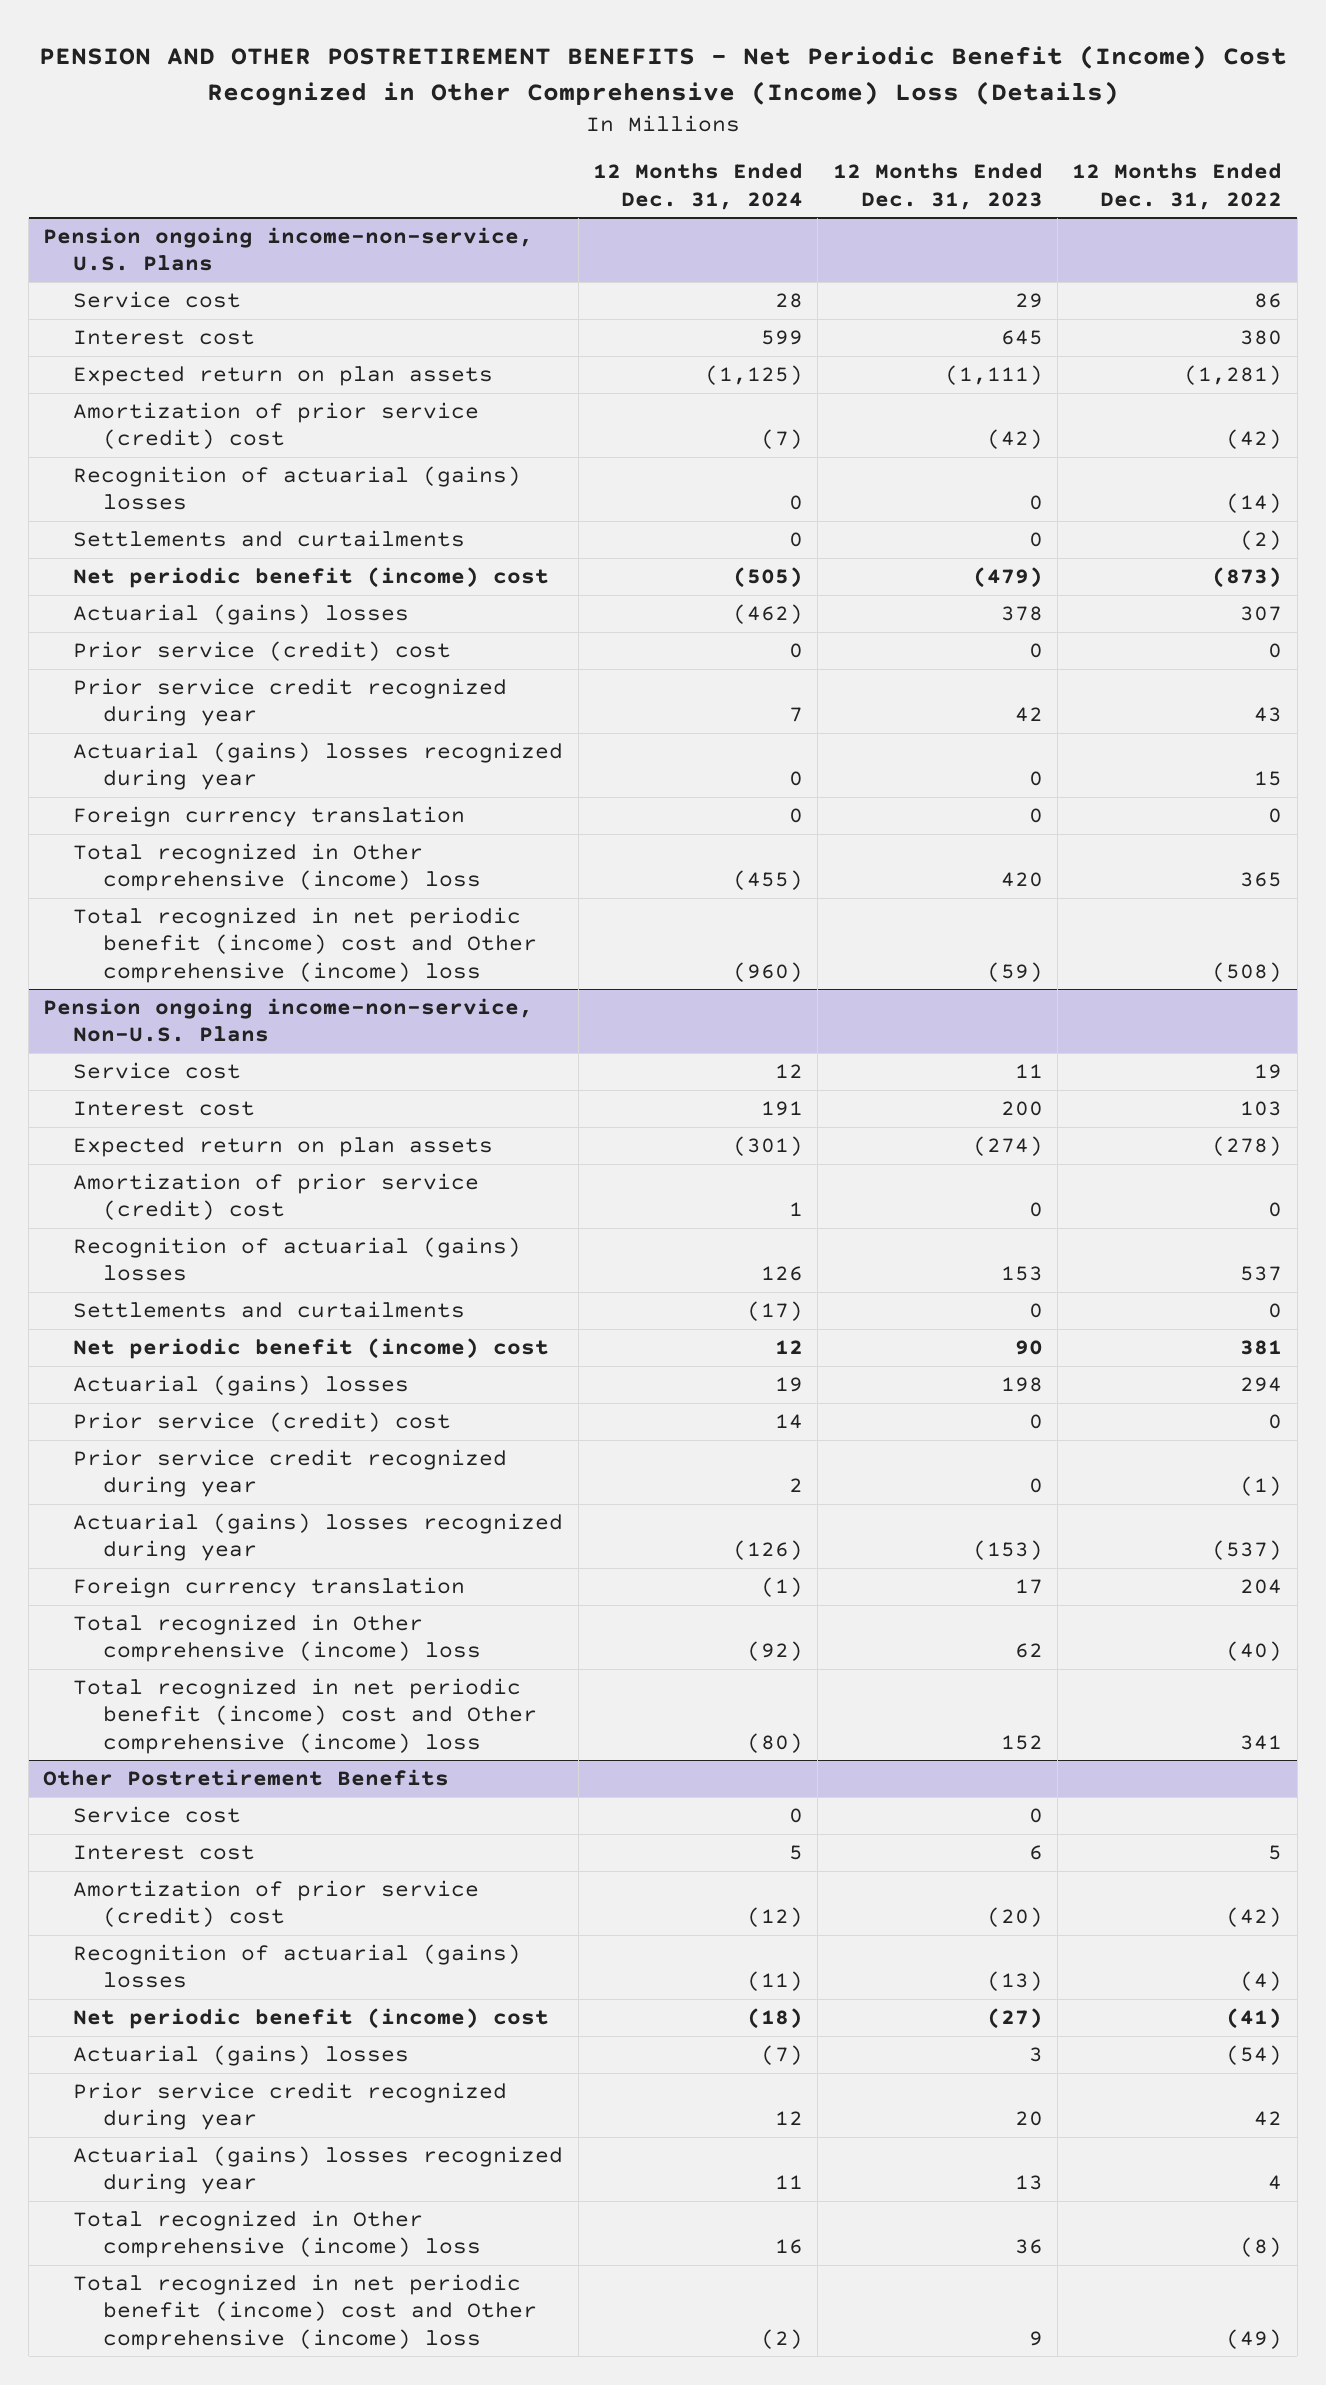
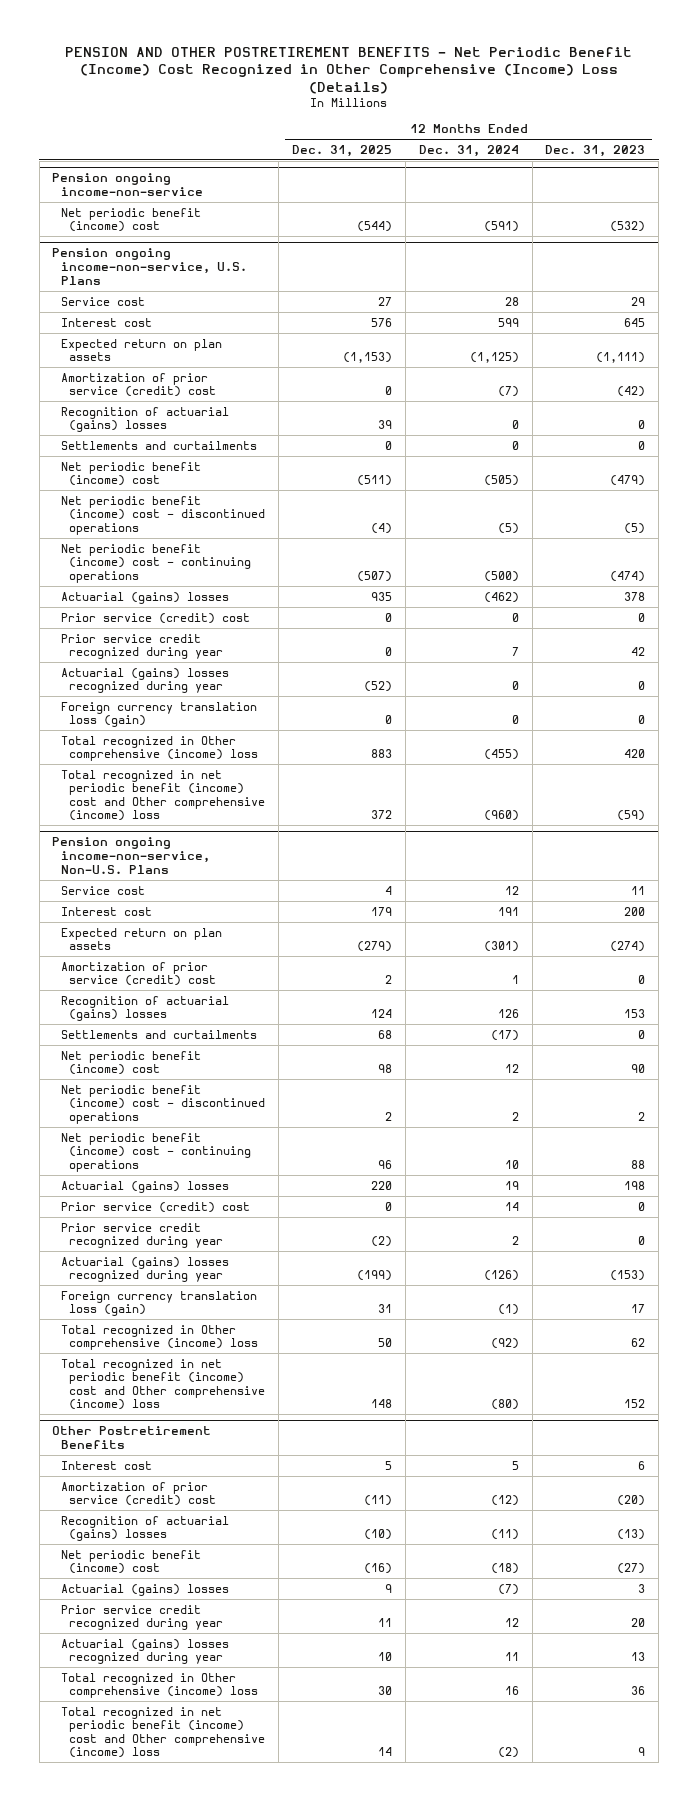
- | 12 Months Ended Dec. 31, 2024 | 12 Months Ended Dec. 31, 2023 | 12 Months Ended Dec. 31, 2022
+ | 12 Months Ended Dec. 31, 2025 | 12 Months Ended Dec. 31, 2024 | 12 Months Ended Dec. 31, 2023
+ Pension ongoing income-non-service
+ Net periodic benefit (income) cost | (544) | (591) | (532)
@ Pension ongoing income-non-service, U.S. Plans
+ Net periodic benefit (income) cost - discontinued operations | (4) | (5) | (5)
+ Net periodic benefit (income) cost - continuing operations | (507) | (500) | (474)
- Foreign currency translation | 0 | 0 | 0
+ Foreign currency translation loss (gain) | 0 | 0 | 0
@ Pension ongoing income-non-service, Non-U.S. Plans
+ Net periodic benefit (income) cost - discontinued operations | 2 | 2 | 2
+ Net periodic benefit (income) cost - continuing operations | 96 | 10 | 88
- Foreign currency translation | (1) | 17 | 204
+ Foreign currency translation loss (gain) | 31 | (1) | 17
@ Other Postretirement Benefits
- Service cost | 0 | 0 |

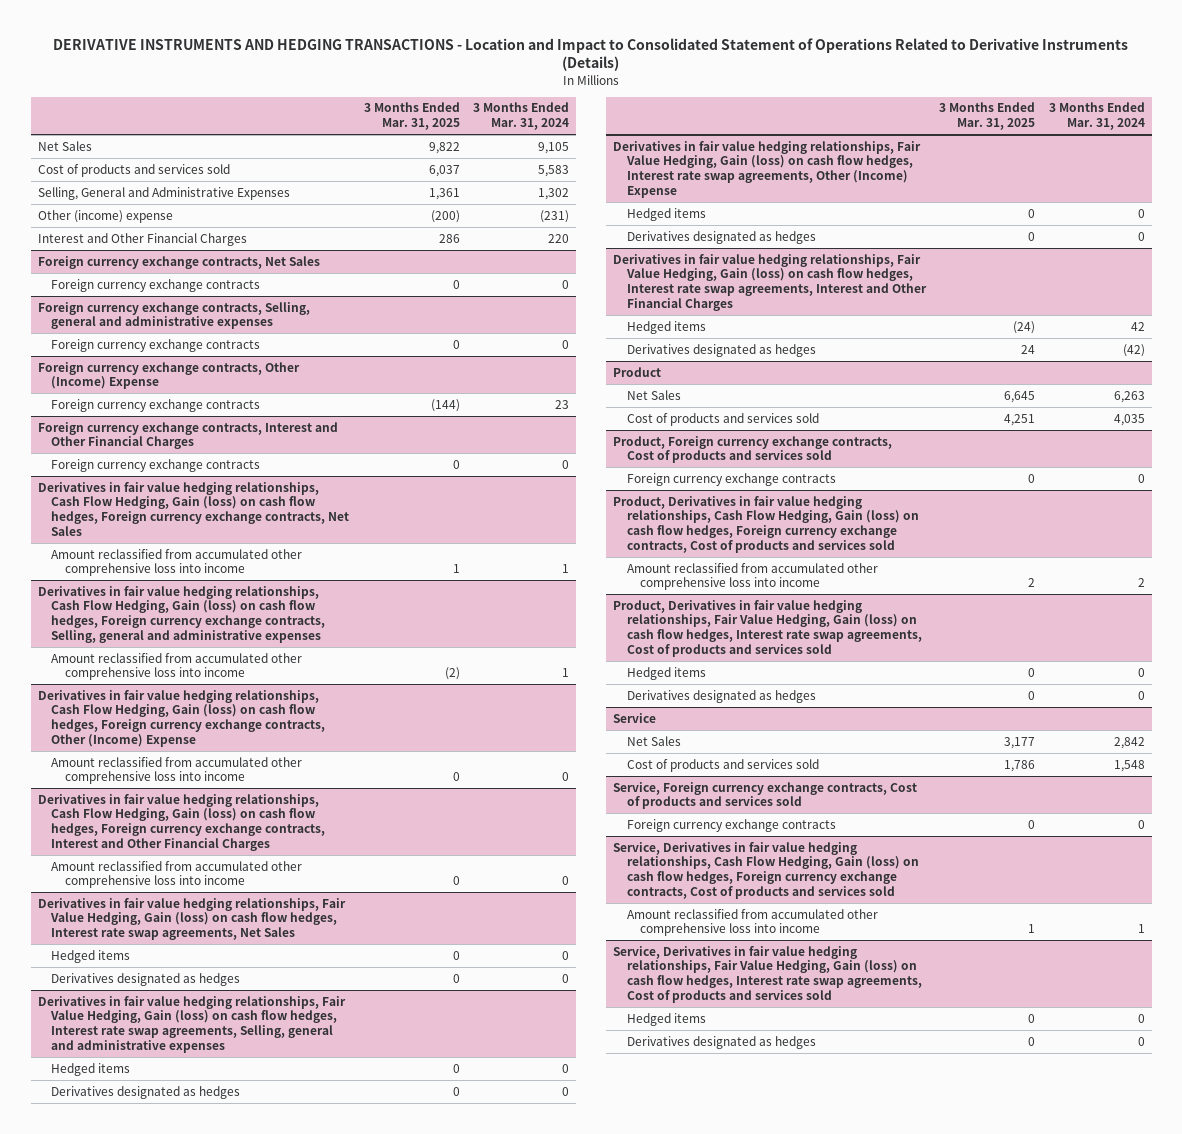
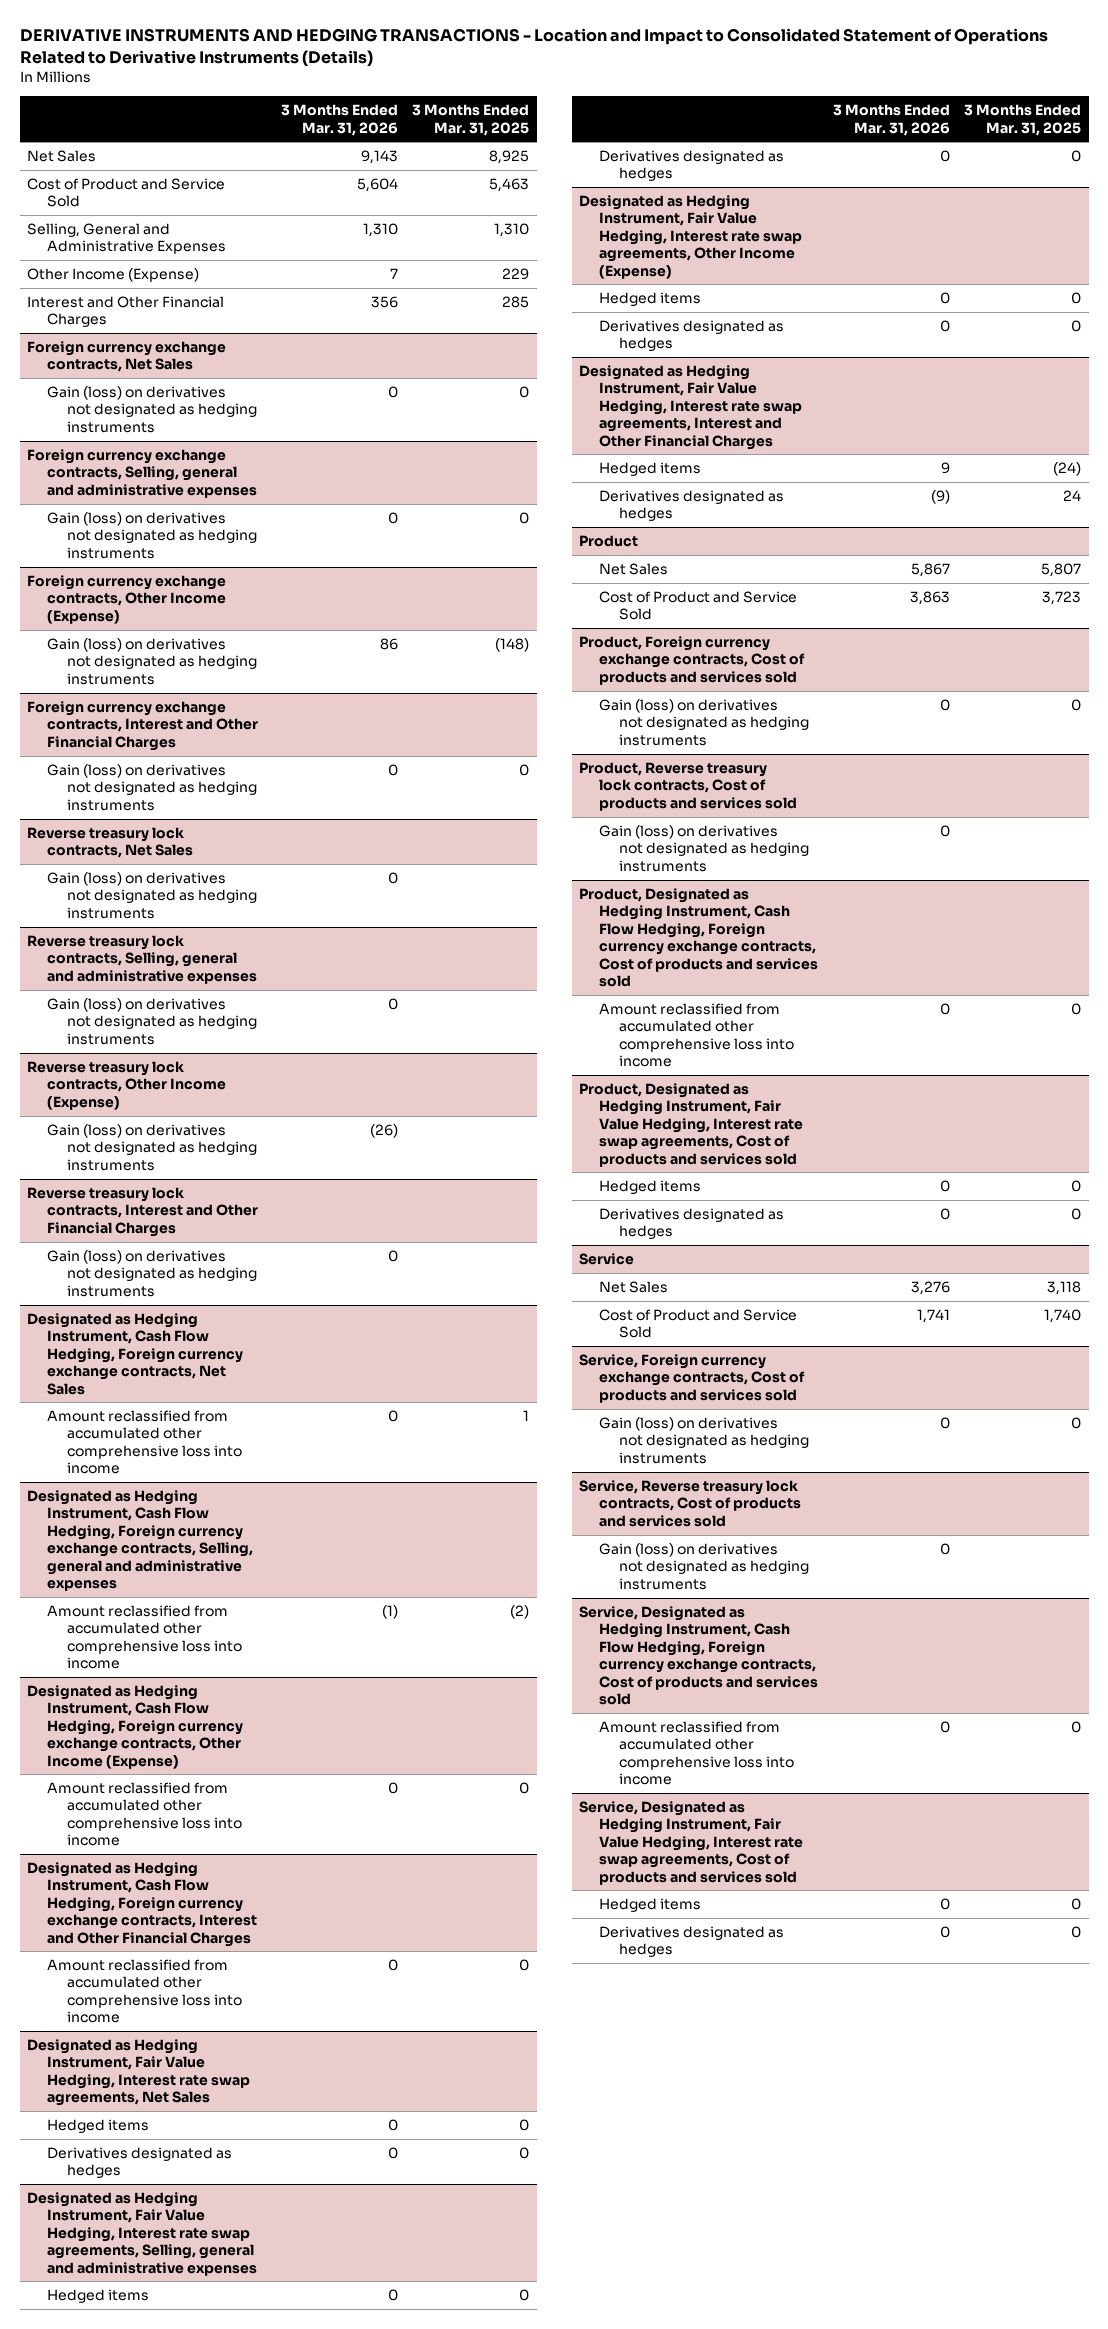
- | 3 Months Ended Mar. 31, 2025 | 3 Months Ended Mar. 31, 2024
+ | 3 Months Ended Mar. 31, 2026 | 3 Months Ended Mar. 31, 2025
- Net Sales | 9,822 | 9,105
- Cost of products and services sold | 6,037 | 5,583
- Selling, General and Administrative Expenses | 1,361 | 1,302
- Other (income) expense | (200) | (231)
- Interest and Other Financial Charges | 286 | 220
+ Net Sales | 9,143 | 8,925
+ Cost of Product and Service Sold | 5,604 | 5,463
+ Selling, General and Administrative Expenses | 1,310 | 1,310
+ Other Income (Expense) | 7 | 229
+ Interest and Other Financial Charges | 356 | 285
@ Foreign currency exchange contracts, Net Sales
- Foreign currency exchange contracts | 0 | 0
+ Gain (loss) on derivatives not designated as hedging instruments | 0 | 0
@ Foreign currency exchange contracts, Selling, general and administrative expenses
- Foreign currency exchange contracts | 0 | 0
- Foreign currency exchange contracts, Other (Income) Expense
- Foreign currency exchange contracts | (144) | 23
@ Foreign currency exchange contracts, Selling, general and administrative expenses
+ Gain (loss) on derivatives not designated as hedging instruments | 0 | 0
+ Foreign currency exchange contracts, Other Income (Expense)
+ Gain (loss) on derivatives not designated as hedging instruments | 86 | (148)
@ Foreign currency exchange contracts, Interest and Other Financial Charges
- Foreign currency exchange contracts | 0 | 0
- Derivatives in fair value hedging relationships, Cash Flow Hedging, Gain (loss) on cash flow hedges, Foreign currency exchange contracts, Net Sales
@ Foreign currency exchange contracts, Interest and Other Financial Charges
+ Gain (loss) on derivatives not designated as hedging instruments | 0 | 0
+ Reverse treasury lock contracts, Net Sales
+ Gain (loss) on derivatives not designated as hedging instruments | 0 |
+ Reverse treasury lock contracts, Selling, general and administrative expenses
+ Gain (loss) on derivatives not designated as hedging instruments | 0 |
+ Reverse treasury lock contracts, Other Income (Expense)
+ Gain (loss) on derivatives not designated as hedging instruments | (26) |
+ Reverse treasury lock contracts, Interest and Other Financial Charges
+ Gain (loss) on derivatives not designated as hedging instruments | 0 |
+ Designated as Hedging Instrument, Cash Flow Hedging, Foreign currency exchange contracts, Net Sales
- Derivatives in fair value hedging relationships, Cash Flow Hedging, Gain (loss) on cash flow hedges, Foreign currency exchange contracts, Selling, general and administrative expenses
+ Designated as Hedging Instrument, Cash Flow Hedging, Foreign currency exchange contracts, Selling, general and administrative expenses
- Derivatives in fair value hedging relationships, Cash Flow Hedging, Gain (loss) on cash flow hedges, Foreign currency exchange contracts, Other (Income) Expense
+ Designated as Hedging Instrument, Cash Flow Hedging, Foreign currency exchange contracts, Other Income (Expense)
- Derivatives in fair value hedging relationships, Cash Flow Hedging, Gain (loss) on cash flow hedges, Foreign currency exchange contracts, Interest and Other Financial Charges
+ Designated as Hedging Instrument, Cash Flow Hedging, Foreign currency exchange contracts, Interest and Other Financial Charges
- Derivatives in fair value hedging relationships, Fair Value Hedging, Gain (loss) on cash flow hedges, Interest rate swap agreements, Net Sales
+ Designated as Hedging Instrument, Fair Value Hedging, Interest rate swap agreements, Net Sales
- Derivatives in fair value hedging relationships, Fair Value Hedging, Gain (loss) on cash flow hedges, Interest rate swap agreements, Selling, general and administrative expenses
+ Designated as Hedging Instrument, Fair Value Hedging, Interest rate swap agreements, Selling, general and administrative expenses
- Derivatives in fair value hedging relationships, Fair Value Hedging, Gain (loss) on cash flow hedges, Interest rate swap agreements, Other (Income) Expense
+ Designated as Hedging Instrument, Fair Value Hedging, Interest rate swap agreements, Other Income (Expense)
- Derivatives in fair value hedging relationships, Fair Value Hedging, Gain (loss) on cash flow hedges, Interest rate swap agreements, Interest and Other Financial Charges
+ Designated as Hedging Instrument, Fair Value Hedging, Interest rate swap agreements, Interest and Other Financial Charges
@ Product
- Net Sales | 6,645 | 6,263
- Cost of products and services sold | 4,251 | 4,035
+ Net Sales | 5,867 | 5,807
+ Cost of Product and Service Sold | 3,863 | 3,723
@ Product, Foreign currency exchange contracts, Cost of products and services sold
- Foreign currency exchange contracts | 0 | 0
- Product, Derivatives in fair value hedging relationships, Cash Flow Hedging, Gain (loss) on cash flow hedges, Foreign currency exchange contracts, Cost of products and services sold
- Amount reclassified from accumulated other comprehensive loss into income | 2 | 2
- Product, Derivatives in fair value hedging relationships, Fair Value Hedging, Gain (loss) on cash flow hedges, Interest rate swap agreements, Cost of products and services sold
@ Product, Foreign currency exchange contracts, Cost of products and services sold
+ Gain (loss) on derivatives not designated as hedging instruments | 0 | 0
+ Product, Reverse treasury lock contracts, Cost of products and services sold
+ Gain (loss) on derivatives not designated as hedging instruments | 0 |
+ Product, Designated as Hedging Instrument, Cash Flow Hedging, Foreign currency exchange contracts, Cost of products and services sold
+ Amount reclassified from accumulated other comprehensive loss into income | 0 | 0
+ Product, Designated as Hedging Instrument, Fair Value Hedging, Interest rate swap agreements, Cost of products and services sold
@ Service
- Net Sales | 3,177 | 2,842
- Cost of products and services sold | 1,786 | 1,548
+ Net Sales | 3,276 | 3,118
+ Cost of Product and Service Sold | 1,741 | 1,740
@ Service, Foreign currency exchange contracts, Cost of products and services sold
- Foreign currency exchange contracts | 0 | 0
- Service, Derivatives in fair value hedging relationships, Cash Flow Hedging, Gain (loss) on cash flow hedges, Foreign currency exchange contracts, Cost of products and services sold
- Amount reclassified from accumulated other comprehensive loss into income | 1 | 1
- Service, Derivatives in fair value hedging relationships, Fair Value Hedging, Gain (loss) on cash flow hedges, Interest rate swap agreements, Cost of products and services sold
@ Service, Foreign currency exchange contracts, Cost of products and services sold
+ Gain (loss) on derivatives not designated as hedging instruments | 0 | 0
+ Service, Reverse treasury lock contracts, Cost of products and services sold
+ Gain (loss) on derivatives not designated as hedging instruments | 0 |
+ Service, Designated as Hedging Instrument, Cash Flow Hedging, Foreign currency exchange contracts, Cost of products and services sold
+ Amount reclassified from accumulated other comprehensive loss into income | 0 | 0
+ Service, Designated as Hedging Instrument, Fair Value Hedging, Interest rate swap agreements, Cost of products and services sold

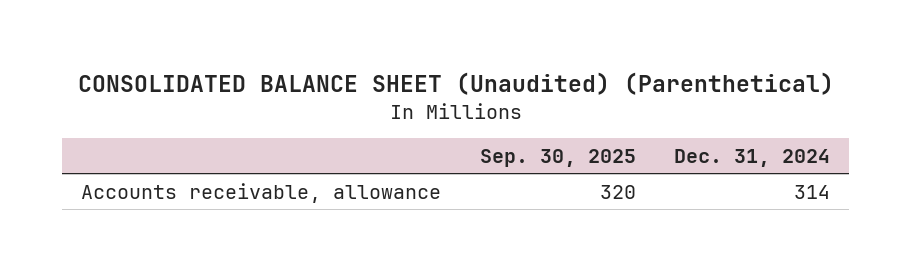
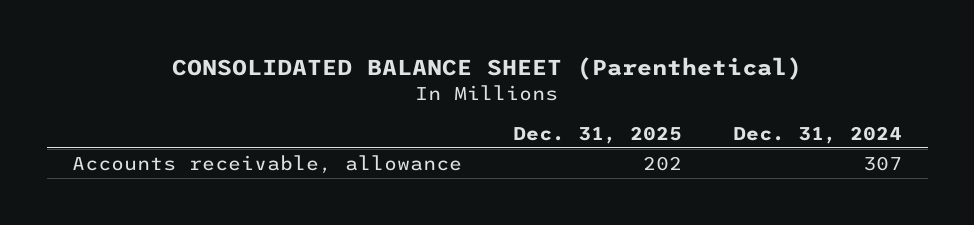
- CONSOLIDATED BALANCE SHEET (Unaudited) (Parenthetical)
+ CONSOLIDATED BALANCE SHEET (Parenthetical)
- | Sep. 30, 2025 | Dec. 31, 2024
+ | Dec. 31, 2025 | Dec. 31, 2024
- Accounts receivable, allowance | 320 | 314
+ Accounts receivable, allowance | 202 | 307

